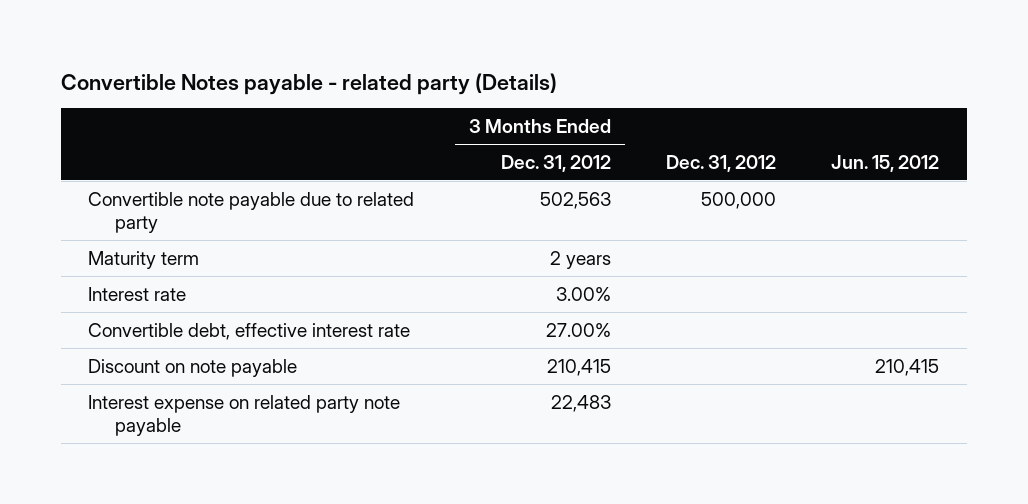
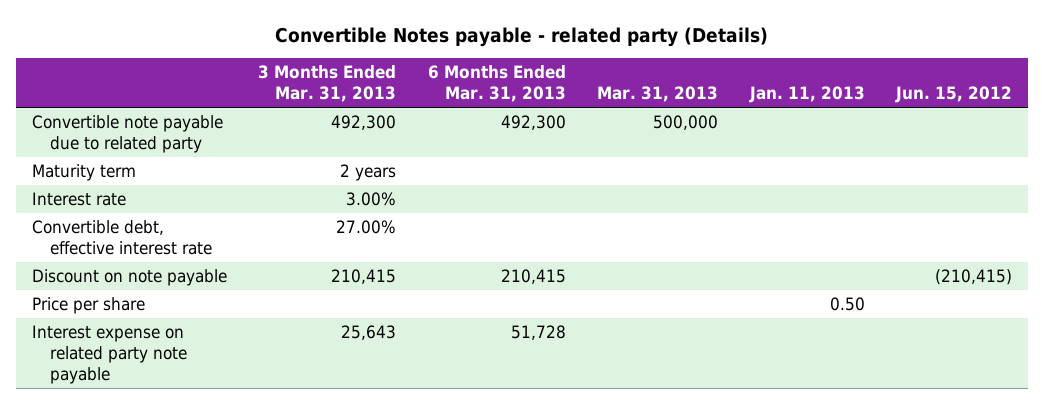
- | 3 Months Ended Dec. 31, 2012 | Dec. 31, 2012 | Jun. 15, 2012
+ | 3 Months Ended Mar. 31, 2013 | 6 Months Ended Mar. 31, 2013 | Mar. 31, 2013 | Jan. 11, 2013 | Jun. 15, 2012
- Discount on note payable | 210,415 | | 210,415
+ Discount on note payable | 210,415 | 210,415 | | | (210,415)
+ Price per share | | | | 0.50 |

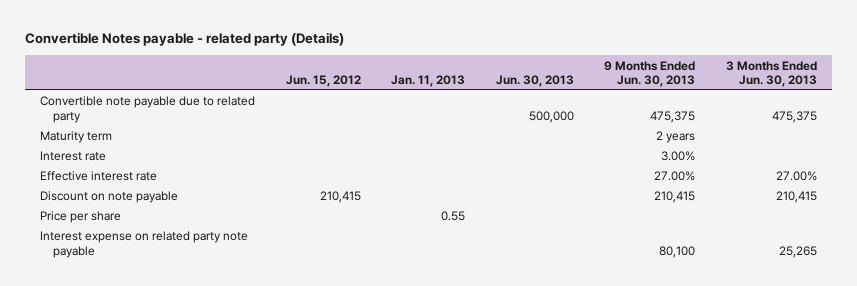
- | 3 Months Ended Mar. 31, 2013 | 6 Months Ended Mar. 31, 2013 | Mar. 31, 2013 | Jan. 11, 2013 | Jun. 15, 2012
+ | Jun. 15, 2012 | Jan. 11, 2013 | Jun. 30, 2013 | 9 Months Ended Jun. 30, 2013 | 3 Months Ended Jun. 30, 2013
- Convertible debt, effective interest rate | 27.00% | | | |
- Discount on note payable | 210,415 | 210,415 | | | (210,415)
- Price per share | | | | 0.50 |
+ Effective interest rate | | | | 27.00% | 27.00%
+ Discount on note payable | 210,415 | | | 210,415 | 210,415
+ Price per share | | 0.55 | | |

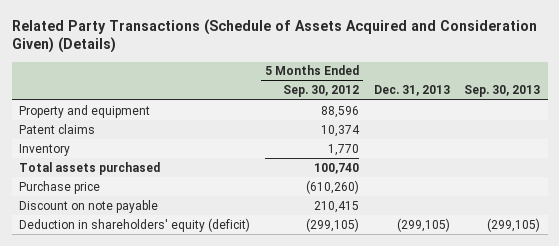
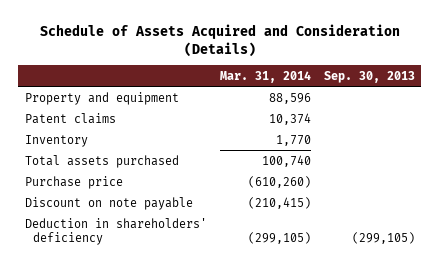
- Related Party Transactions (Schedule of Assets Acquired and Consideration Given) (Details)
+ Schedule of Assets Acquired and Consideration (Details)
- | 5 Months Ended Sep. 30, 2012 | Dec. 31, 2013 | Sep. 30, 2013
+ | Mar. 31, 2014 | Sep. 30, 2013
- Deduction in shareholders' equity (deficit) | (299,105) | (299,105) | (299,105)
+ Deduction in shareholders' deficiency | (299,105) | (299,105)

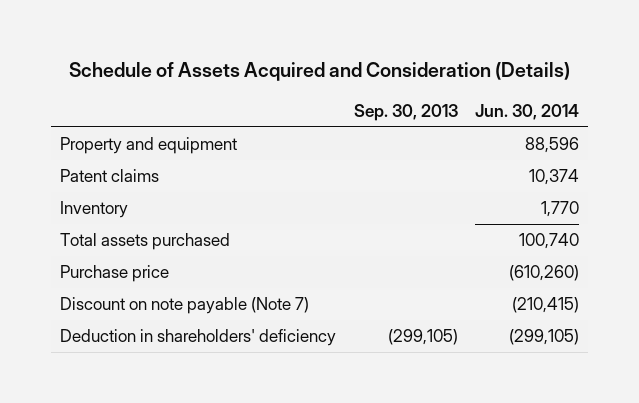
- | Mar. 31, 2014 | Sep. 30, 2013
+ | Sep. 30, 2013 | Jun. 30, 2014
- Discount on note payable | (210,415) |
+ Discount on note payable (Note 7) | | (210,415)

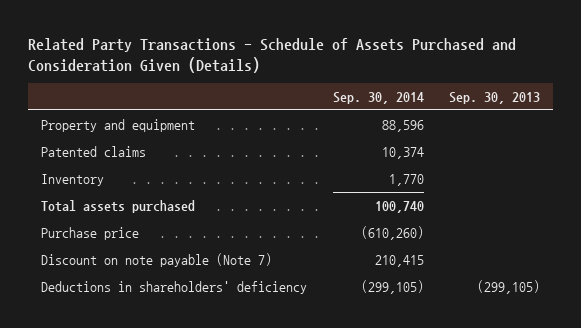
- Schedule of Assets Acquired and Consideration (Details)
+ Related Party Transactions - Schedule of Assets Purchased and Consideration Given (Details)
- | Sep. 30, 2013 | Jun. 30, 2014
+ | Sep. 30, 2014 | Sep. 30, 2013
- Patent claims | | 10,374
+ Patented claims | 10,374 |
- Deduction in shareholders' deficiency | (299,105) | (299,105)
+ Deductions in shareholders' deficiency | (299,105) | (299,105)

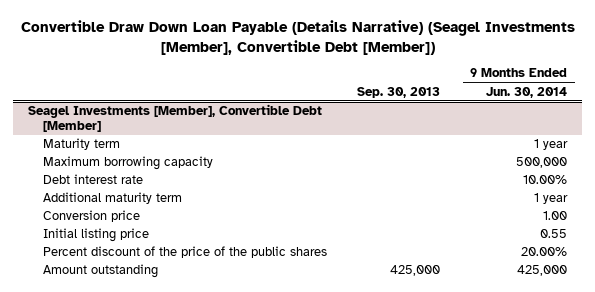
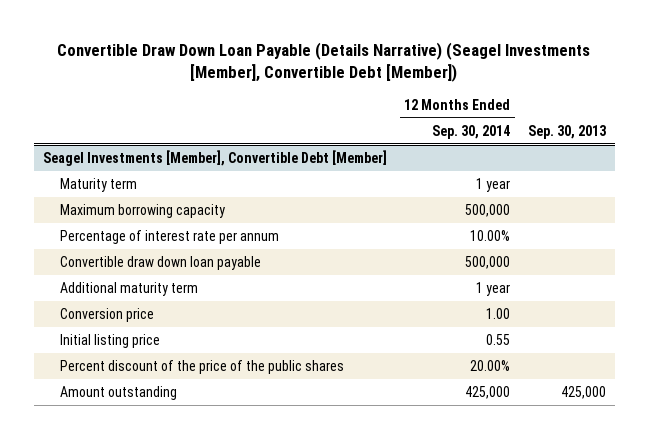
- | Sep. 30, 2013 | 9 Months Ended Jun. 30, 2014
+ | 12 Months Ended Sep. 30, 2014 | Sep. 30, 2013
@ Seagel Investments [Member], Convertible Debt [Member]
- Debt interest rate | | 10.00%
+ Percentage of interest rate per annum | 10.00% |
+ Convertible draw down loan payable | 500,000 |

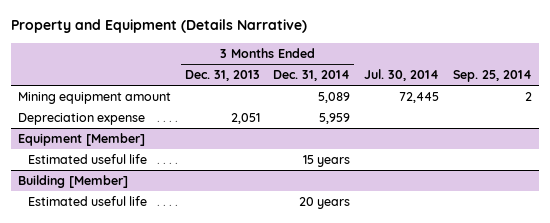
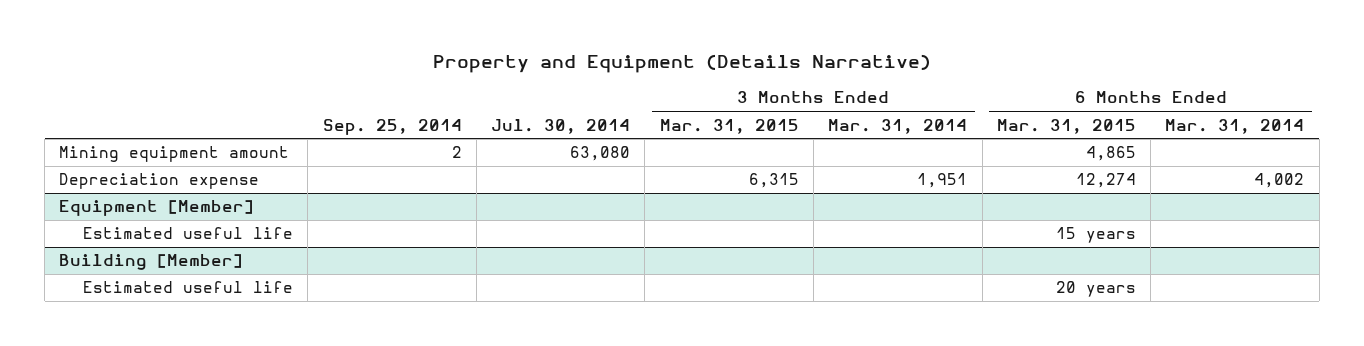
- | 3 Months Ended Dec. 31, 2013 | 3 Months Ended Dec. 31, 2014 | Jul. 30, 2014 | Sep. 25, 2014
+ | Sep. 25, 2014 | Jul. 30, 2014 | 3 Months Ended Mar. 31, 2015 | 3 Months Ended Mar. 31, 2014 | 6 Months Ended Mar. 31, 2015 | 6 Months Ended Mar. 31, 2014
- Mining equipment amount | | 5,089 | 72,445 | 2
+ Mining equipment amount | 2 | 63,080 | | | 4,865 |

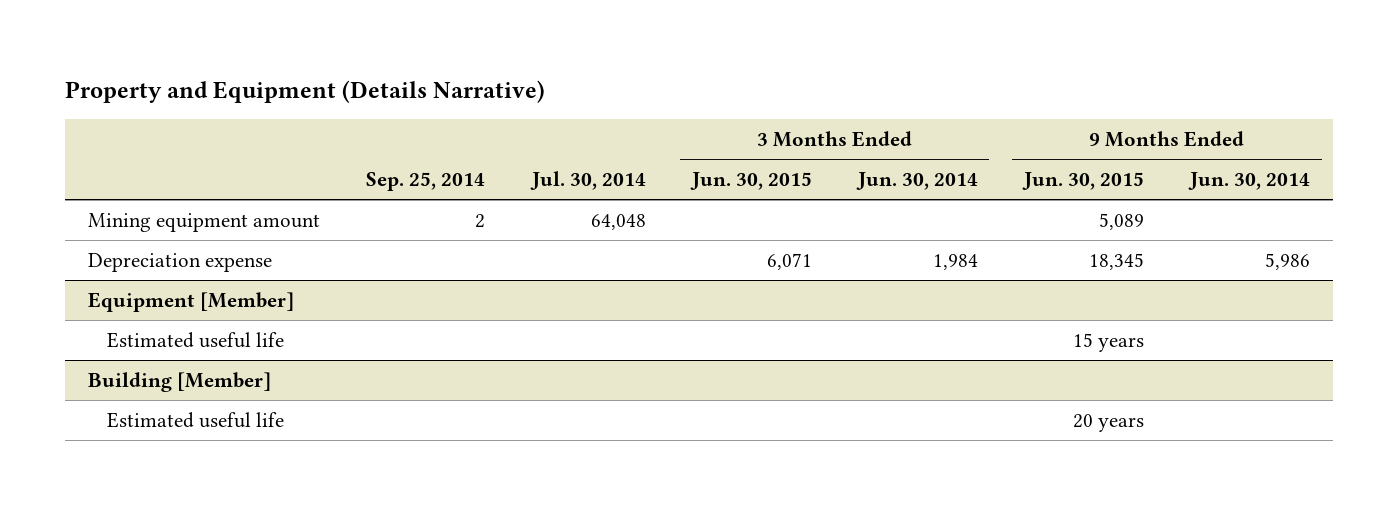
- | Sep. 25, 2014 | Jul. 30, 2014 | 3 Months Ended Mar. 31, 2015 | 3 Months Ended Mar. 31, 2014 | 6 Months Ended Mar. 31, 2015 | 6 Months Ended Mar. 31, 2014
+ | Sep. 25, 2014 | Jul. 30, 2014 | 3 Months Ended Jun. 30, 2015 | 3 Months Ended Jun. 30, 2014 | 9 Months Ended Jun. 30, 2015 | 9 Months Ended Jun. 30, 2014
- Mining equipment amount | 2 | 63,080 | | | 4,865 |
+ Mining equipment amount | 2 | 64,048 | | | 5,089 |

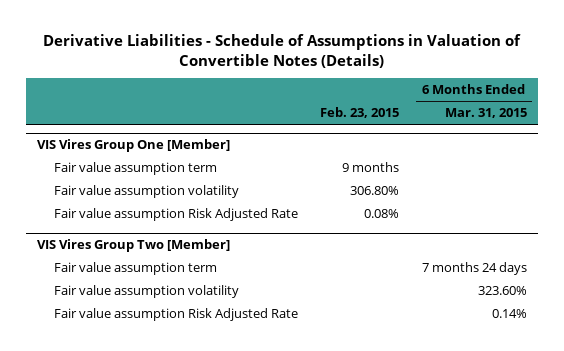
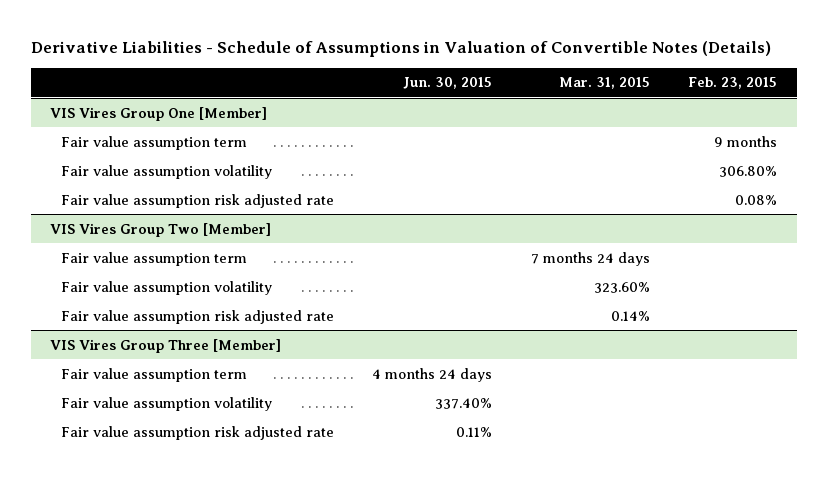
- | Feb. 23, 2015 | 6 Months Ended Mar. 31, 2015
+ | Jun. 30, 2015 | Mar. 31, 2015 | Feb. 23, 2015
@ VIS Vires Group One [Member]
- Fair value assumption Risk Adjusted Rate | 0.08% |
+ Fair value assumption risk adjusted rate | | | 0.08%
@ VIS Vires Group Two [Member]
- Fair value assumption Risk Adjusted Rate | | 0.14%
+ Fair value assumption risk adjusted rate | | 0.14% |
+ VIS Vires Group Three [Member]
+ Fair value assumption term | 4 months 24 days | |
+ Fair value assumption volatility | 337.40% | |
+ Fair value assumption risk adjusted rate | 0.11% | |

